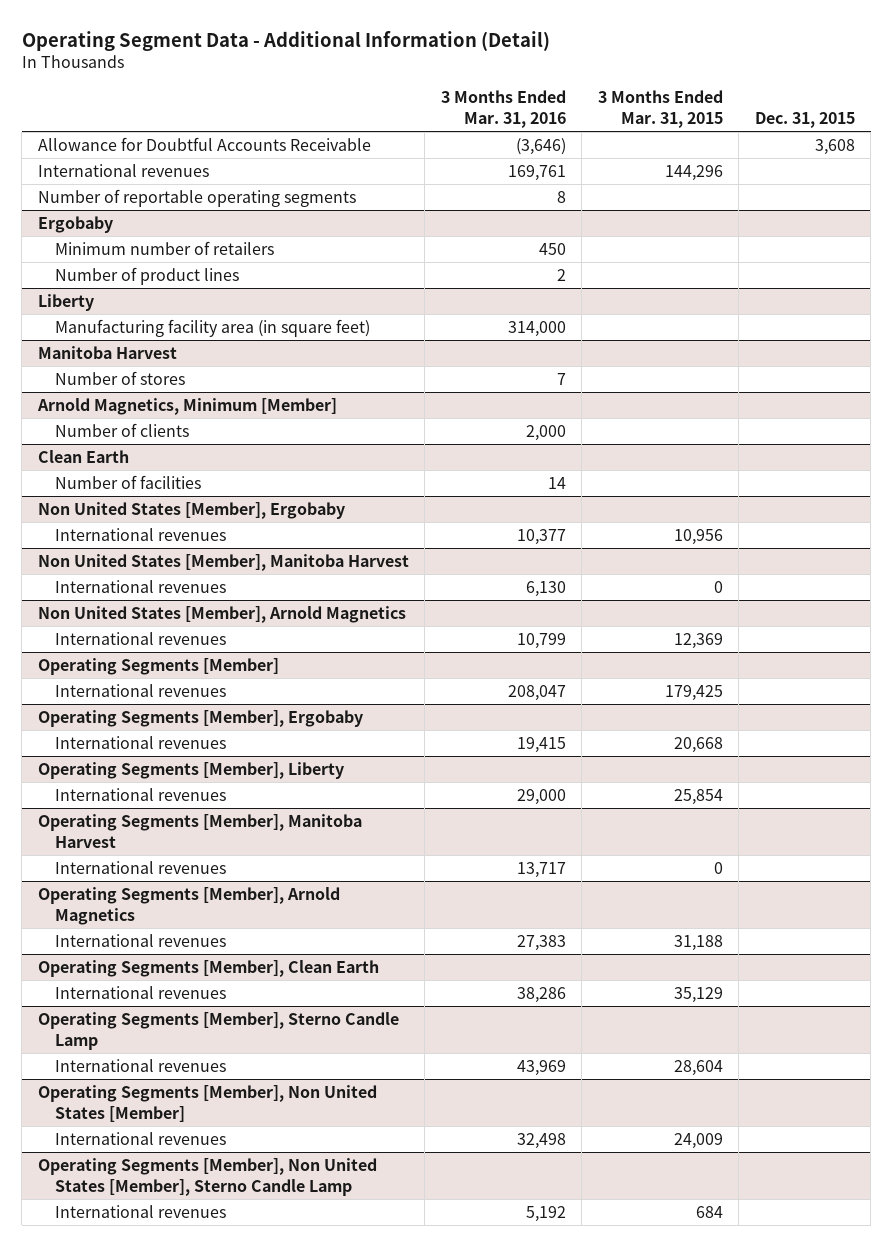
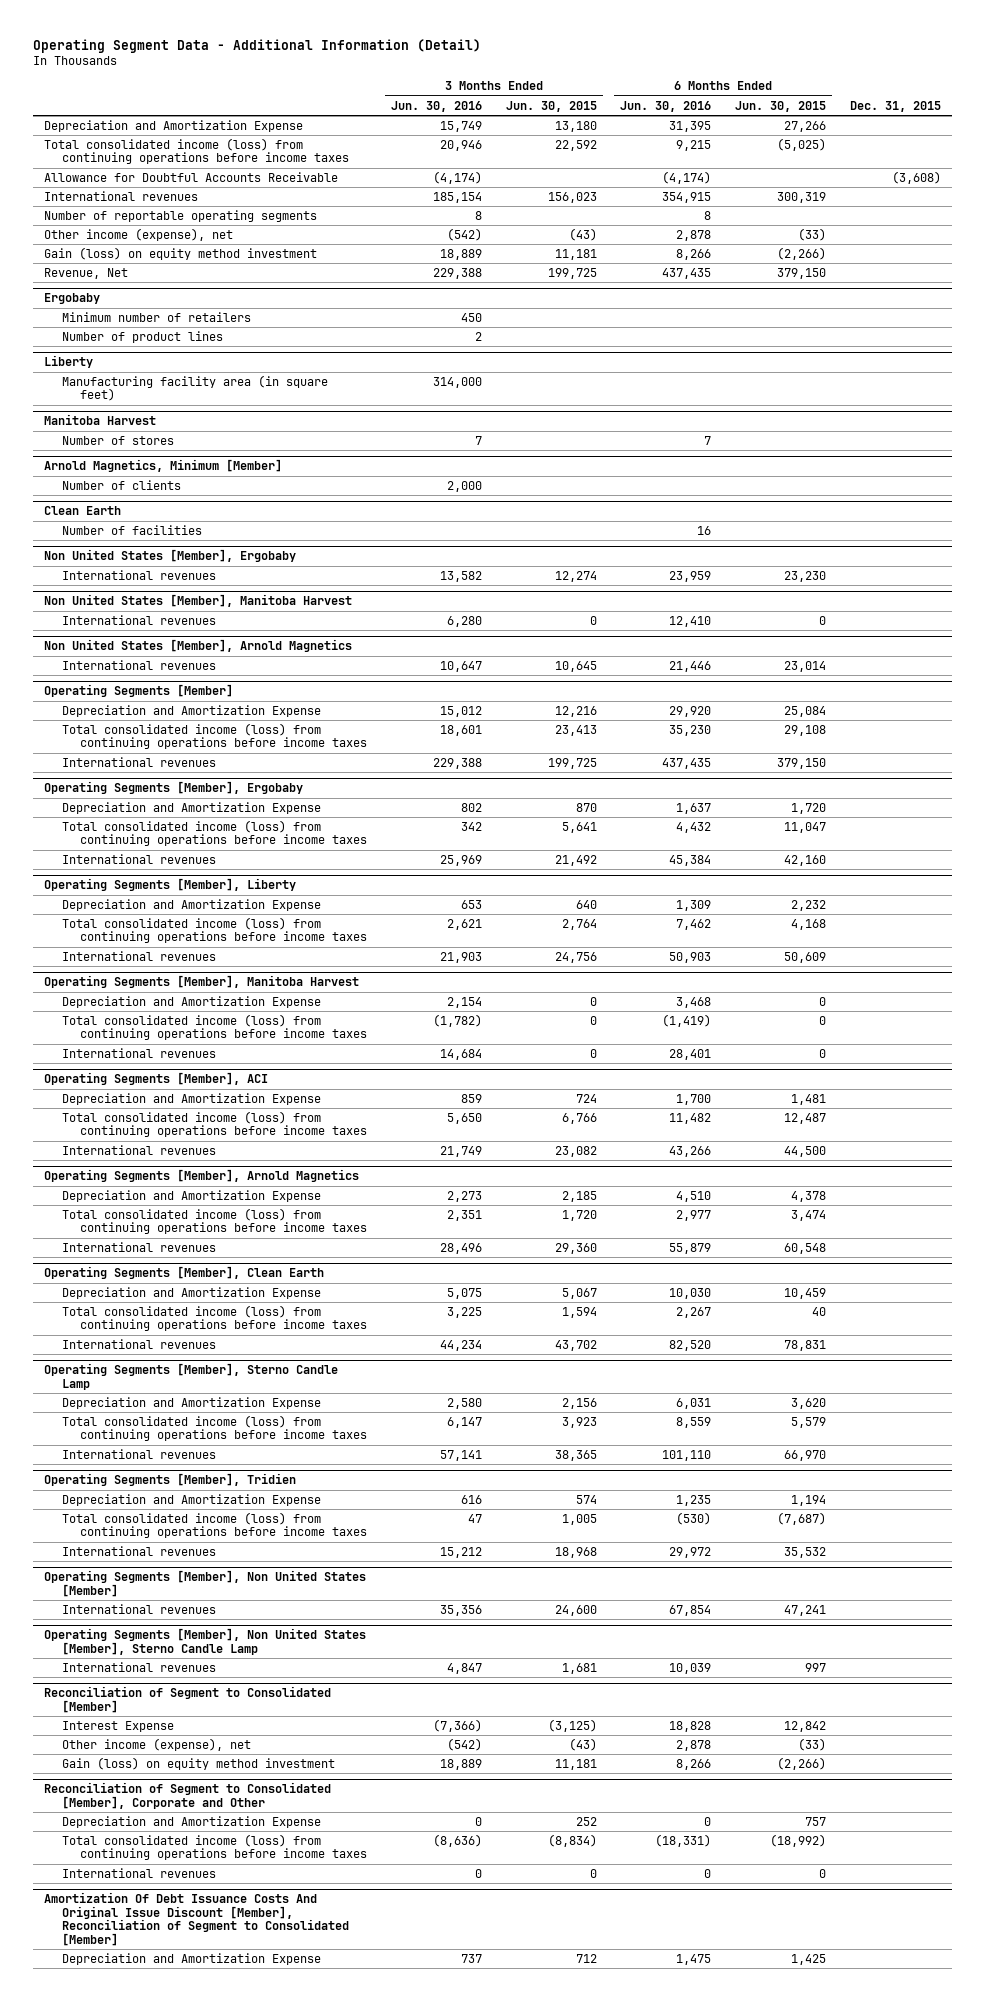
- | 3 Months Ended Mar. 31, 2016 | 3 Months Ended Mar. 31, 2015 | Dec. 31, 2015
+ | 3 Months Ended Jun. 30, 2016 | 3 Months Ended Jun. 30, 2015 | 6 Months Ended Jun. 30, 2016 | 6 Months Ended Jun. 30, 2015 | Dec. 31, 2015
- Allowance for Doubtful Accounts Receivable | (3,646) | | 3,608
+ Depreciation and Amortization Expense | 15,749 | 13,180 | 31,395 | 27,266 |
+ Total consolidated income (loss) from continuing operations before income taxes | 20,946 | 22,592 | 9,215 | (5,025) |
+ Allowance for Doubtful Accounts Receivable | (4,174) | | (4,174) | | (3,608)
+ Other income (expense), net | (542) | (43) | 2,878 | (33) |
+ Gain (loss) on equity method investment | 18,889 | 11,181 | 8,266 | (2,266) |
+ Revenue, Net | 229,388 | 199,725 | 437,435 | 379,150 |
@ Operating Segments [Member]
+ Depreciation and Amortization Expense | 15,012 | 12,216 | 29,920 | 25,084 |
+ Total consolidated income (loss) from continuing operations before income taxes | 18,601 | 23,413 | 35,230 | 29,108 |
@ Operating Segments [Member], Ergobaby
+ Depreciation and Amortization Expense | 802 | 870 | 1,637 | 1,720 |
+ Total consolidated income (loss) from continuing operations before income taxes | 342 | 5,641 | 4,432 | 11,047 |
@ Operating Segments [Member], Liberty
+ Depreciation and Amortization Expense | 653 | 640 | 1,309 | 2,232 |
+ Total consolidated income (loss) from continuing operations before income taxes | 2,621 | 2,764 | 7,462 | 4,168 |
@ Operating Segments [Member], Manitoba Harvest
+ Depreciation and Amortization Expense | 2,154 | 0 | 3,468 | 0 |
+ Total consolidated income (loss) from continuing operations before income taxes | (1,782) | 0 | (1,419) | 0 |
+ Operating Segments [Member], ACI
+ Depreciation and Amortization Expense | 859 | 724 | 1,700 | 1,481 |
+ Total consolidated income (loss) from continuing operations before income taxes | 5,650 | 6,766 | 11,482 | 12,487 |
+ International revenues | 21,749 | 23,082 | 43,266 | 44,500 |
@ Operating Segments [Member], Arnold Magnetics
+ Depreciation and Amortization Expense | 2,273 | 2,185 | 4,510 | 4,378 |
+ Total consolidated income (loss) from continuing operations before income taxes | 2,351 | 1,720 | 2,977 | 3,474 |
@ Operating Segments [Member], Clean Earth
+ Depreciation and Amortization Expense | 5,075 | 5,067 | 10,030 | 10,459 |
+ Total consolidated income (loss) from continuing operations before income taxes | 3,225 | 1,594 | 2,267 | 40 |
@ Operating Segments [Member], Sterno Candle Lamp
+ Depreciation and Amortization Expense | 2,580 | 2,156 | 6,031 | 3,620 |
+ Total consolidated income (loss) from continuing operations before income taxes | 6,147 | 3,923 | 8,559 | 5,579 |
+ Operating Segments [Member], Tridien
+ Depreciation and Amortization Expense | 616 | 574 | 1,235 | 1,194 |
+ Total consolidated income (loss) from continuing operations before income taxes | 47 | 1,005 | (530) | (7,687) |
+ International revenues | 15,212 | 18,968 | 29,972 | 35,532 |
+ Reconciliation of Segment to Consolidated [Member]
+ Interest Expense | (7,366) | (3,125) | 18,828 | 12,842 |
+ Other income (expense), net | (542) | (43) | 2,878 | (33) |
+ Gain (loss) on equity method investment | 18,889 | 11,181 | 8,266 | (2,266) |
+ Reconciliation of Segment to Consolidated [Member], Corporate and Other
+ Depreciation and Amortization Expense | 0 | 252 | 0 | 757 |
+ Total consolidated income (loss) from continuing operations before income taxes | (8,636) | (8,834) | (18,331) | (18,992) |
+ International revenues | 0 | 0 | 0 | 0 |
+ Amortization Of Debt Issuance Costs And Original Issue Discount [Member], Reconciliation of Segment to Consolidated [Member]
+ Depreciation and Amortization Expense | 737 | 712 | 1,475 | 1,425 |

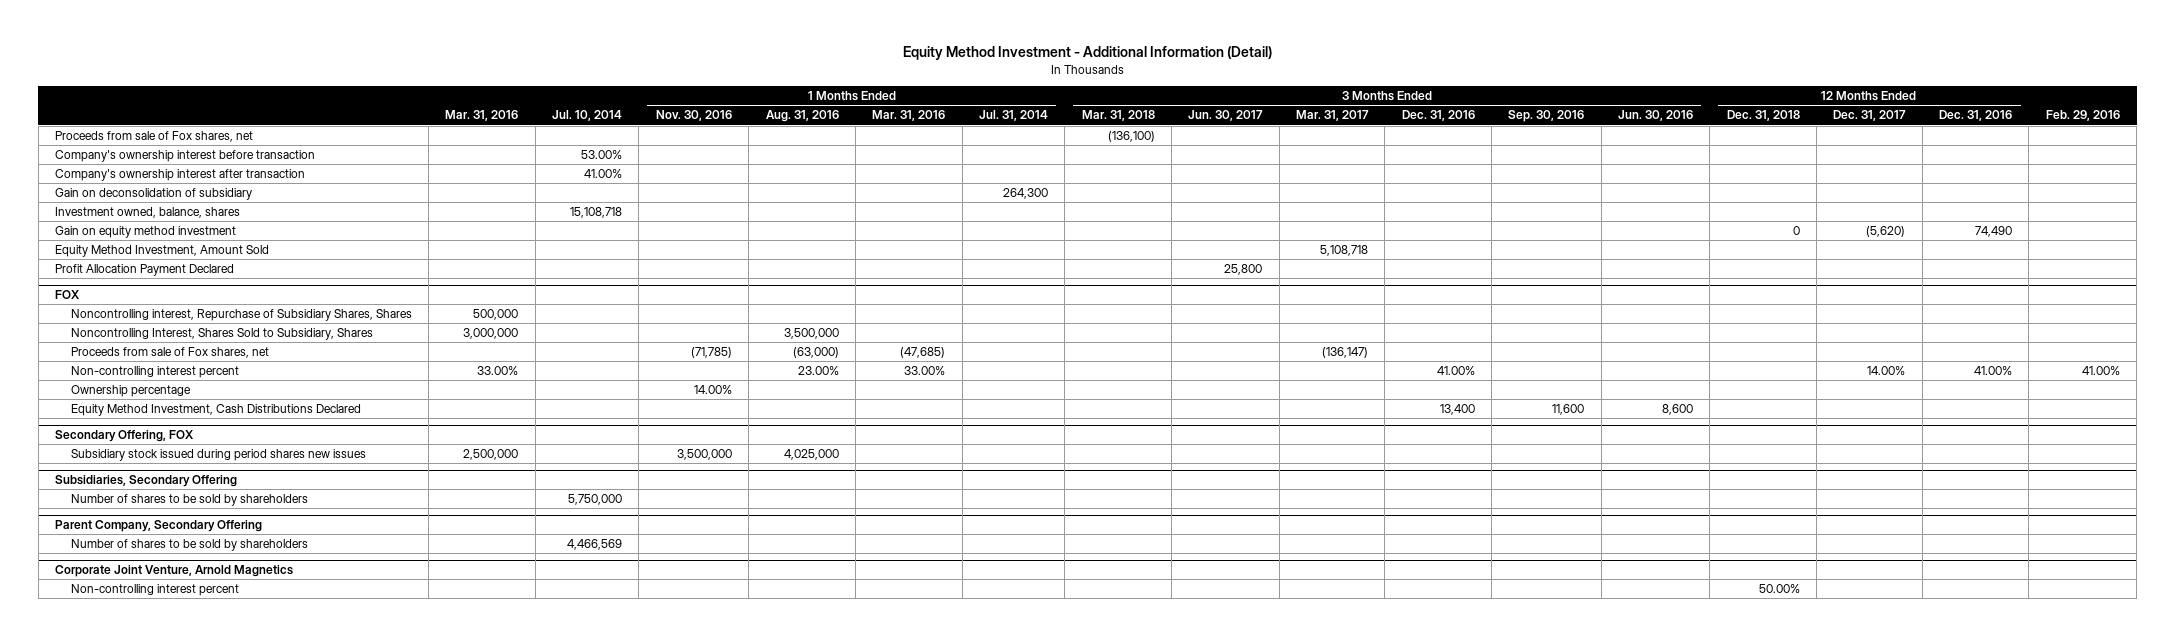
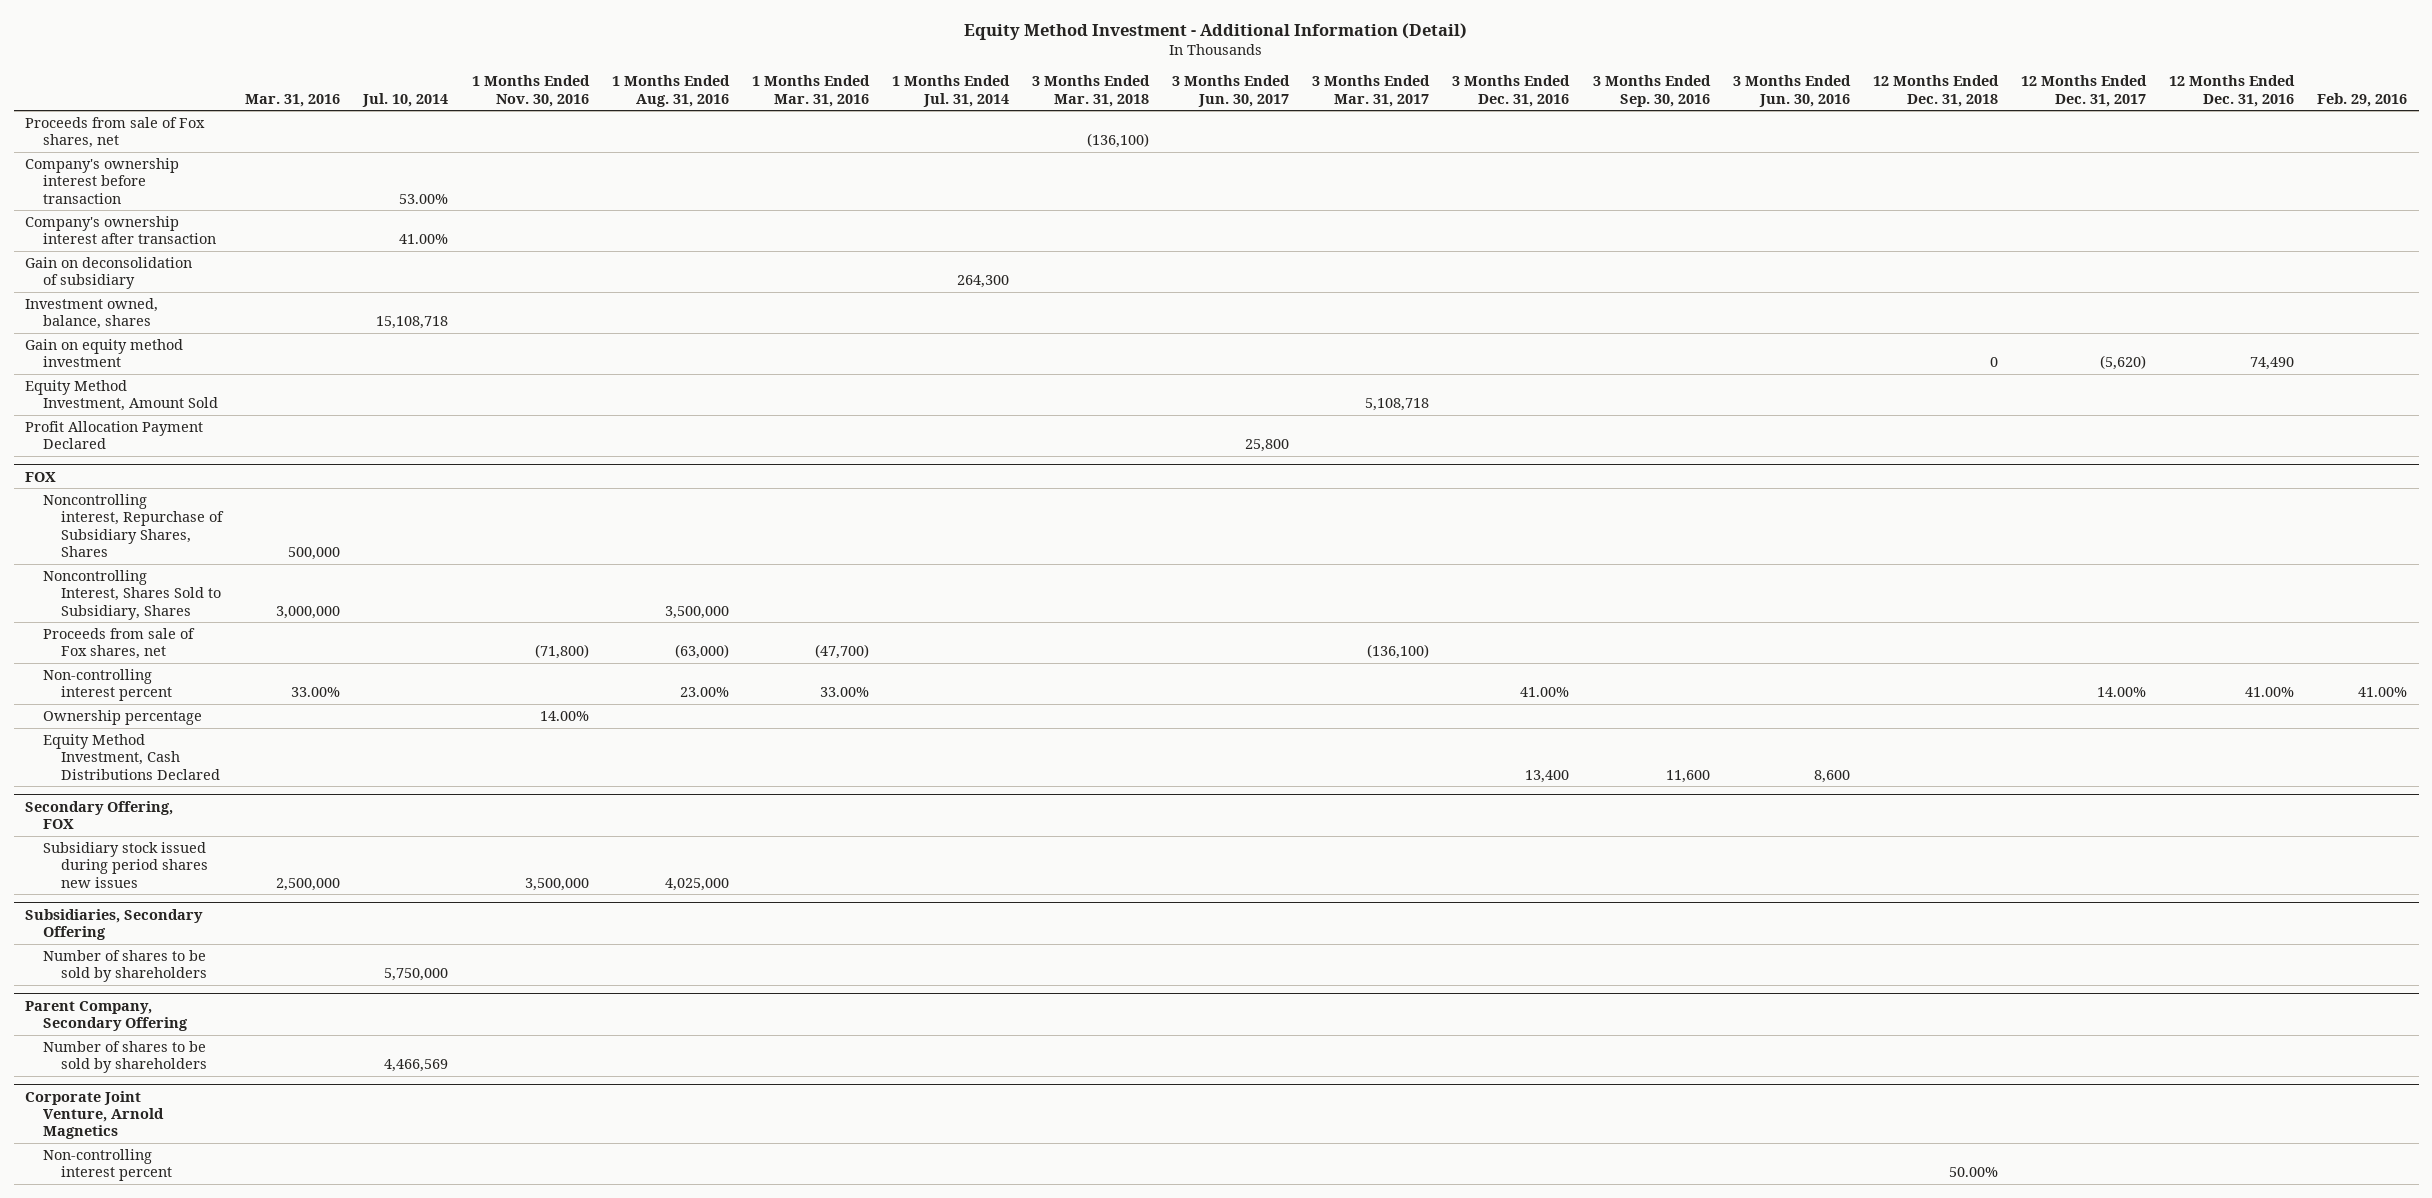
@ FOX
- Proceeds from sale of Fox shares, net | | | (71,785) | (63,000) | (47,685) | | | | (136,147) | | | | | | |
+ Proceeds from sale of Fox shares, net | | | (71,800) | (63,000) | (47,700) | | | | (136,100) | | | | | | |

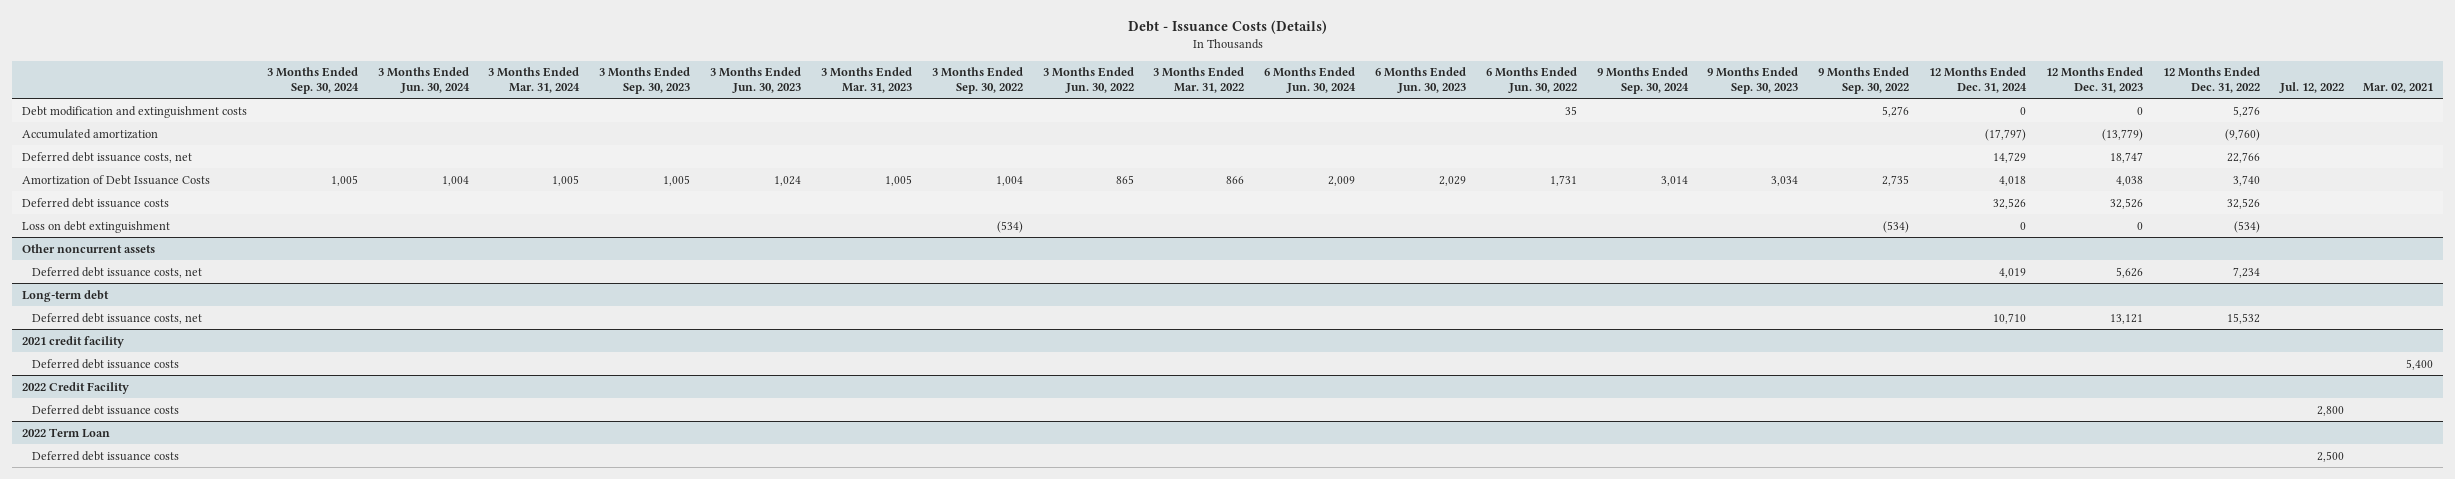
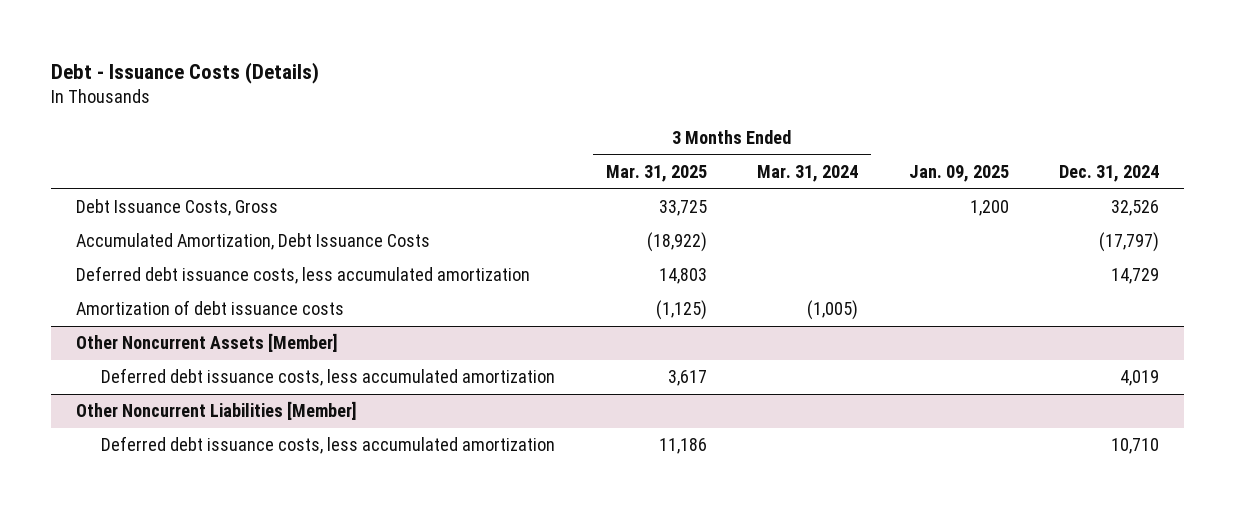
- | 3 Months Ended Sep. 30, 2024 | 3 Months Ended Jun. 30, 2024 | 3 Months Ended Mar. 31, 2024 | 3 Months Ended Sep. 30, 2023 | 3 Months Ended Jun. 30, 2023 | 3 Months Ended Mar. 31, 2023 | 3 Months Ended Sep. 30, 2022 | 3 Months Ended Jun. 30, 2022 | 3 Months Ended Mar. 31, 2022 | 6 Months Ended Jun. 30, 2024 | 6 Months Ended Jun. 30, 2023 | 6 Months Ended Jun. 30, 2022 | 9 Months Ended Sep. 30, 2024 | 9 Months Ended Sep. 30, 2023 | 9 Months Ended Sep. 30, 2022 | 12 Months Ended Dec. 31, 2024 | 12 Months Ended Dec. 31, 2023 | 12 Months Ended Dec. 31, 2022 | Jul. 12, 2022 | Mar. 02, 2021
+ | 3 Months Ended Mar. 31, 2025 | 3 Months Ended Mar. 31, 2024 | Jan. 09, 2025 | Dec. 31, 2024
- Debt modification and extinguishment costs | | | | | | | | | | | | 35 | | | 5,276 | 0 | 0 | 5,276 | |
- Accumulated amortization | | | | | | | | | | | | | | | | (17,797) | (13,779) | (9,760) | |
- Deferred debt issuance costs, net | | | | | | | | | | | | | | | | 14,729 | 18,747 | 22,766 | |
- Amortization of Debt Issuance Costs | 1,005 | 1,004 | 1,005 | 1,005 | 1,024 | 1,005 | 1,004 | 865 | 866 | 2,009 | 2,029 | 1,731 | 3,014 | 3,034 | 2,735 | 4,018 | 4,038 | 3,740 | |
- Deferred debt issuance costs | | | | | | | | | | | | | | | | 32,526 | 32,526 | 32,526 | |
- Loss on debt extinguishment | | | | | | | (534) | | | | | | | | (534) | 0 | 0 | (534) | |
- Other noncurrent assets
- Deferred debt issuance costs, net | | | | | | | | | | | | | | | | 4,019 | 5,626 | 7,234 | |
- Long-term debt
- Deferred debt issuance costs, net | | | | | | | | | | | | | | | | 10,710 | 13,121 | 15,532 | |
- 2021 credit facility
- Deferred debt issuance costs | | | | | | | | | | | | | | | | | | | | 5,400
- 2022 Credit Facility
- Deferred debt issuance costs | | | | | | | | | | | | | | | | | | | 2,800 |
- 2022 Term Loan
- Deferred debt issuance costs | | | | | | | | | | | | | | | | | | | 2,500 |
+ Debt Issuance Costs, Gross | 33,725 | | 1,200 | 32,526
+ Accumulated Amortization, Debt Issuance Costs | (18,922) | | | (17,797)
+ Deferred debt issuance costs, less accumulated amortization | 14,803 | | | 14,729
+ Amortization of debt issuance costs | (1,125) | (1,005) | |
+ Other Noncurrent Assets [Member]
+ Deferred debt issuance costs, less accumulated amortization | 3,617 | | | 4,019
+ Other Noncurrent Liabilities [Member]
+ Deferred debt issuance costs, less accumulated amortization | 11,186 | | | 10,710

